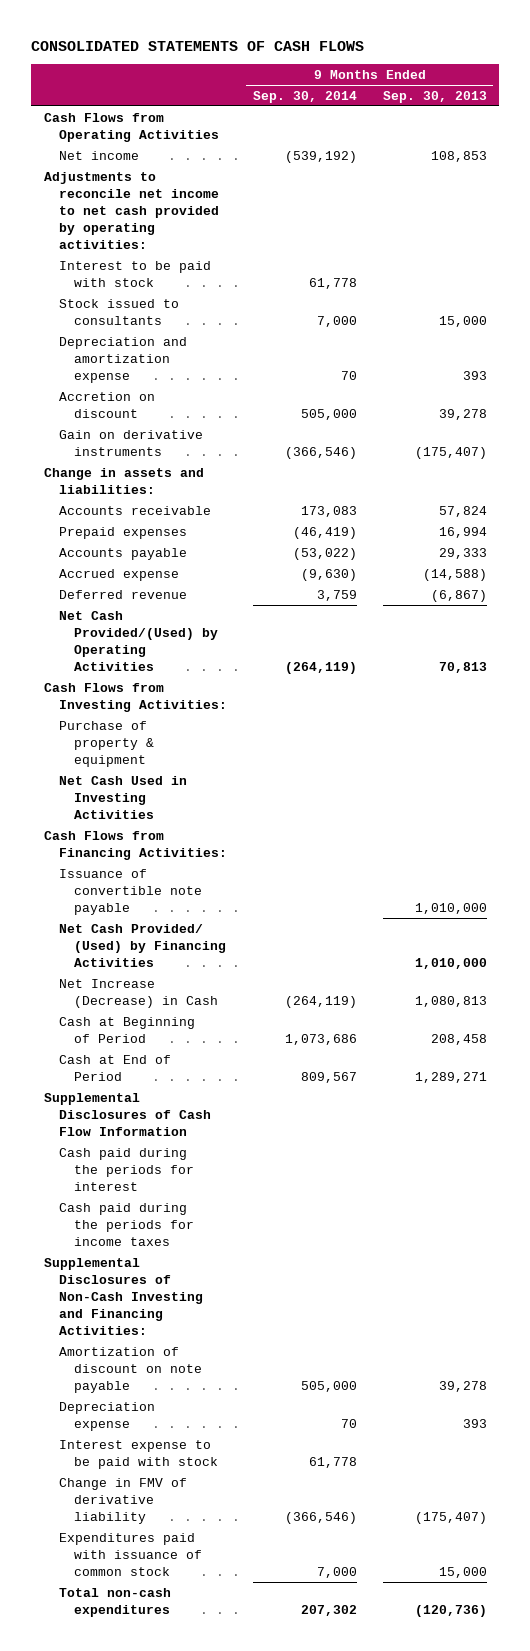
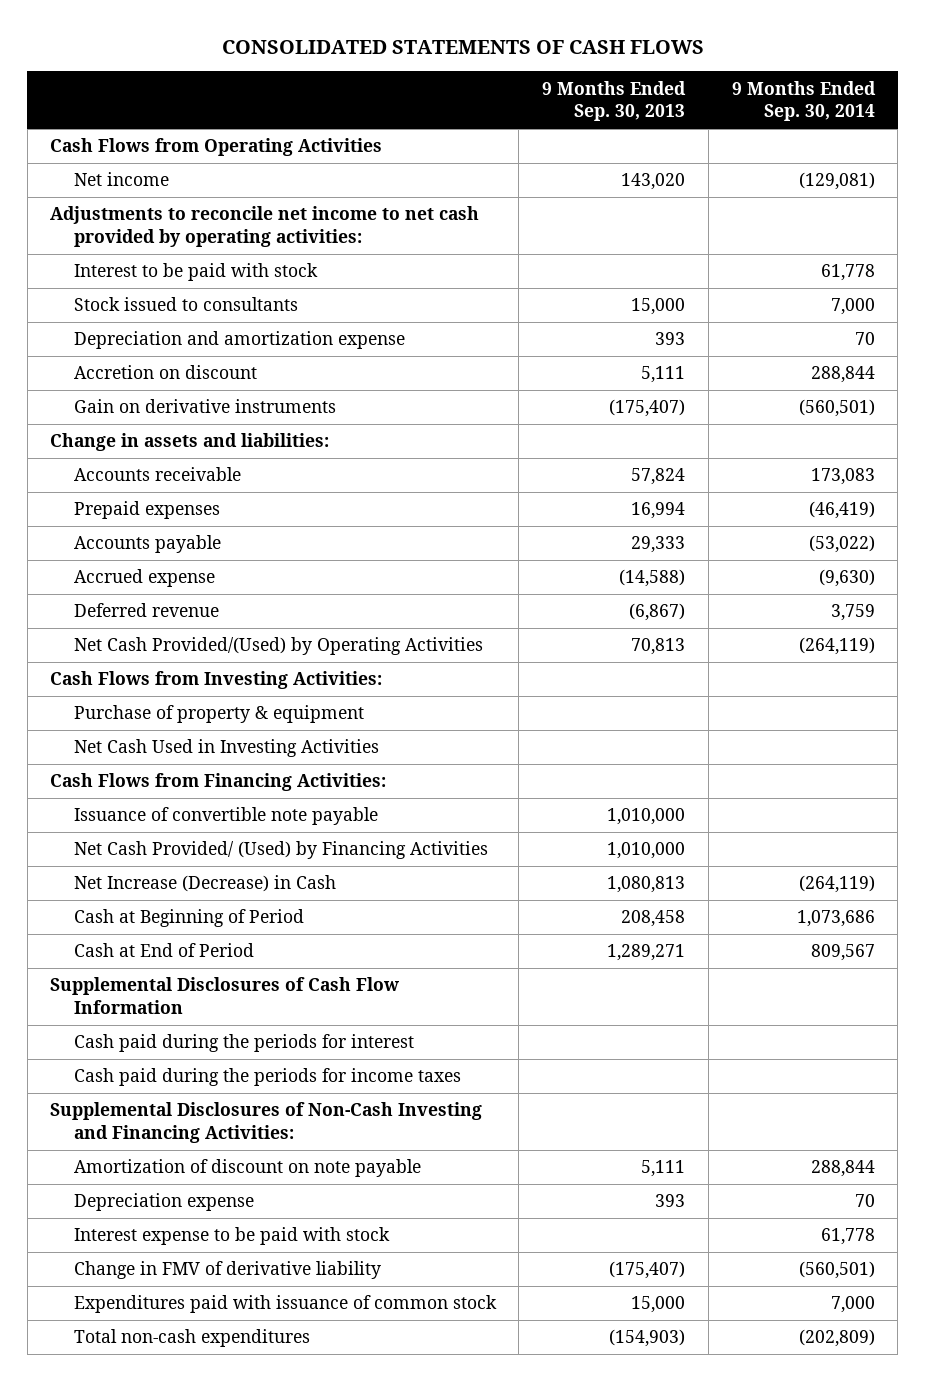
- | 9 Months Ended Sep. 30, 2014 | 9 Months Ended Sep. 30, 2013
+ | 9 Months Ended Sep. 30, 2013 | 9 Months Ended Sep. 30, 2014
- Net income | (539,192) | 108,853
+ Net income | 143,020 | (129,081)
- Accretion on discount | 505,000 | 39,278
- Gain on derivative instruments | (366,546) | (175,407)
+ Accretion on discount | 5,111 | 288,844
+ Gain on derivative instruments | (175,407) | (560,501)
- Amortization of discount on note payable | 505,000 | 39,278
+ Amortization of discount on note payable | 5,111 | 288,844
- Change in FMV of derivative liability | (366,546) | (175,407)
+ Change in FMV of derivative liability | (175,407) | (560,501)
- Total non-cash expenditures | 207,302 | (120,736)
+ Total non-cash expenditures | (154,903) | (202,809)

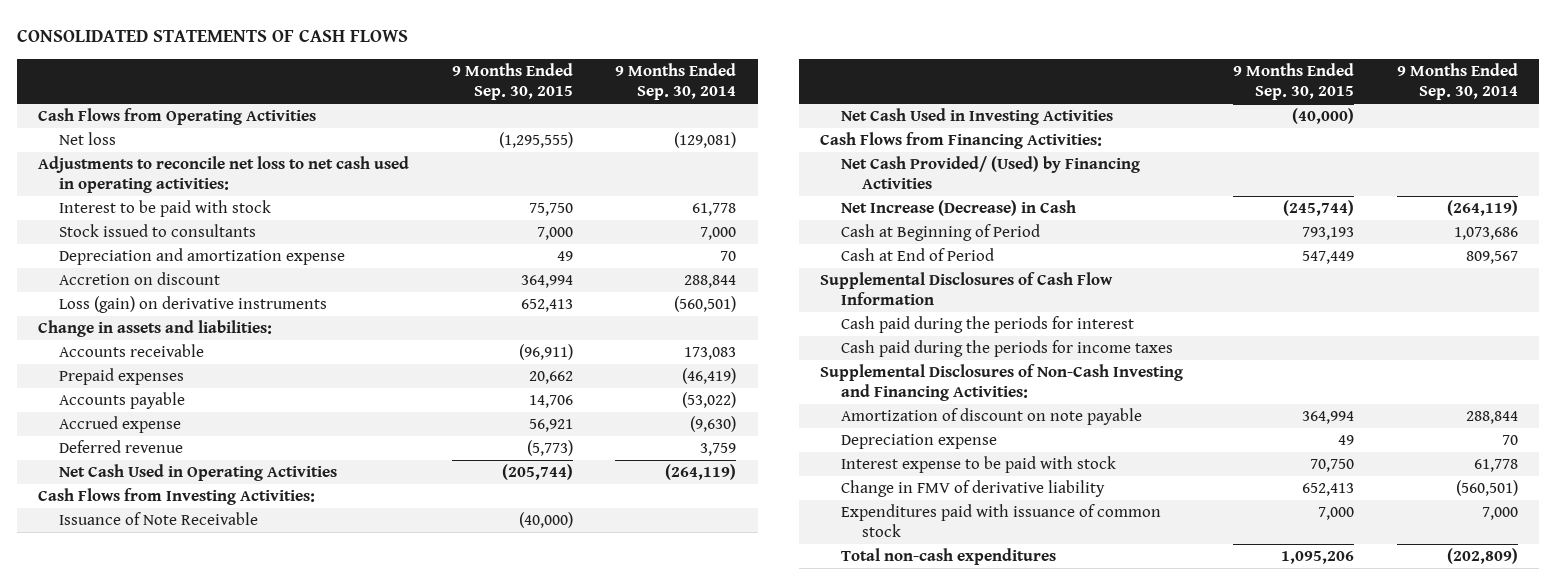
- | 9 Months Ended Sep. 30, 2013 | 9 Months Ended Sep. 30, 2014
+ | 9 Months Ended Sep. 30, 2015 | 9 Months Ended Sep. 30, 2014
- Net income | 143,020 | (129,081)
- Adjustments to reconcile net income to net cash provided by operating activities:
+ Net loss | (1,295,555) | (129,081)
+ Adjustments to reconcile net loss to net cash used in operating activities:
- Gain on derivative instruments | (175,407) | (560,501)
+ Loss (gain) on derivative instruments | 652,413 | (560,501)
- Net Cash Provided/(Used) by Operating Activities | 70,813 | (264,119)
+ Net Cash Used in Operating Activities | (205,744) | (264,119)
- Purchase of property & equipment
+ Issuance of Note Receivable | (40,000) |
- Issuance of convertible note payable | 1,010,000 |

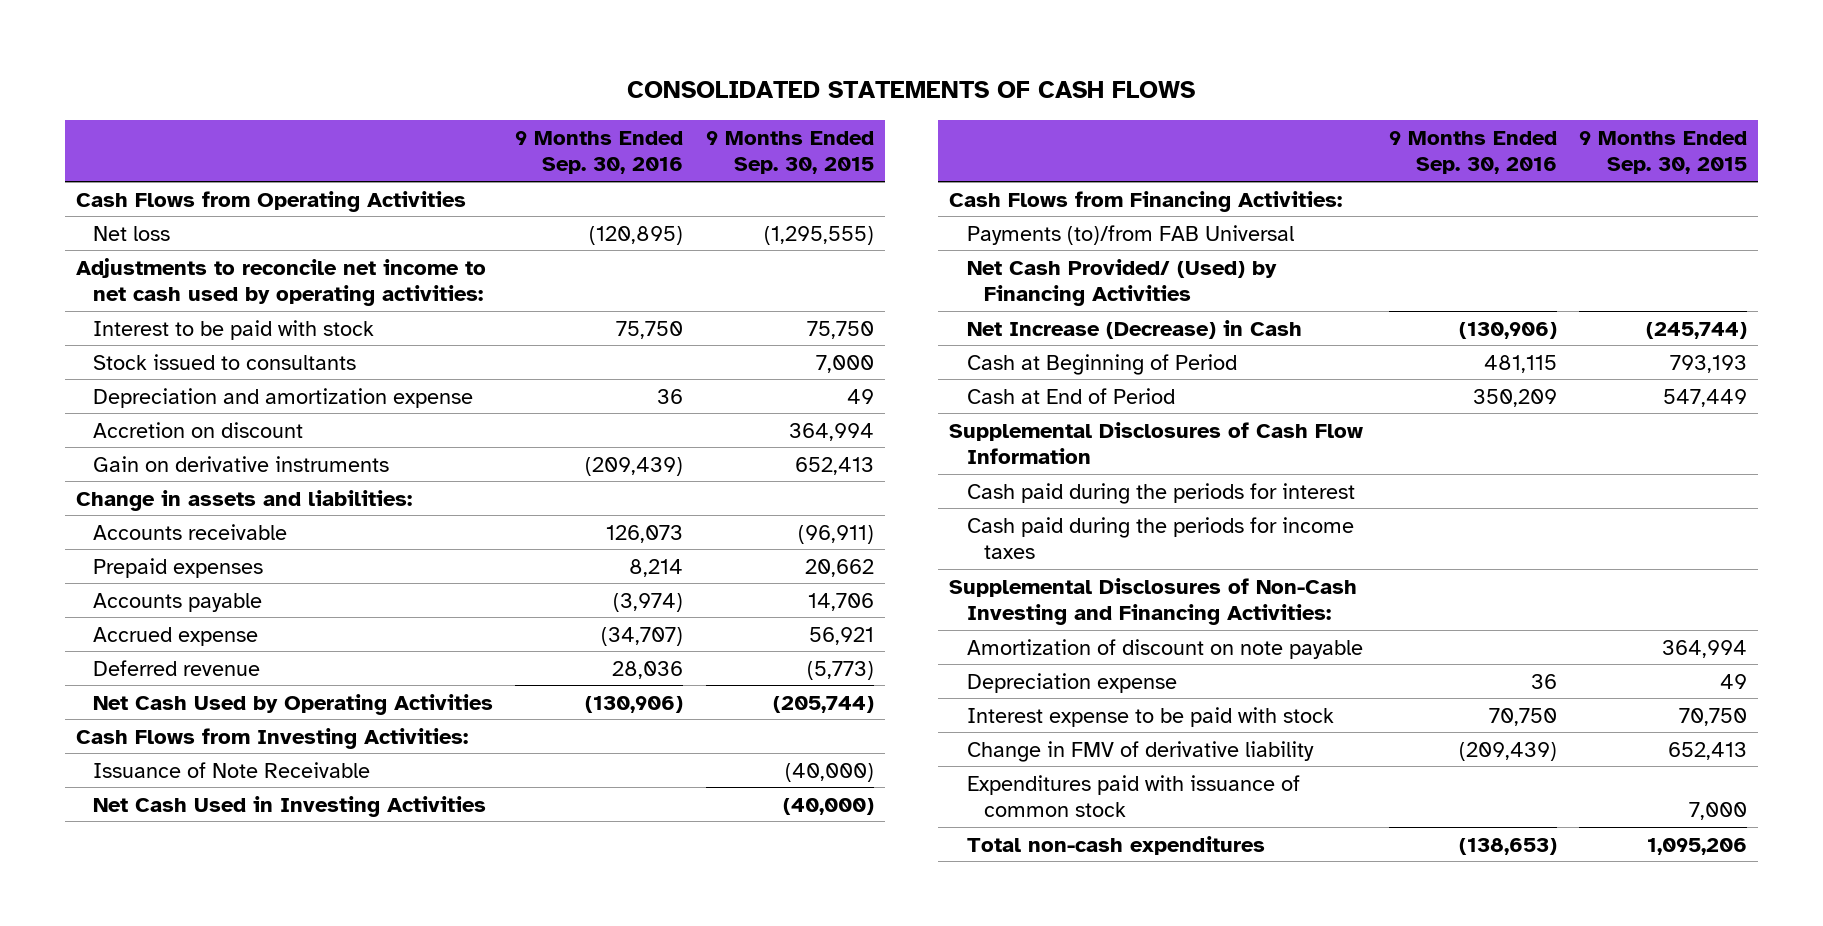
- | 9 Months Ended Sep. 30, 2015 | 9 Months Ended Sep. 30, 2014
+ | 9 Months Ended Sep. 30, 2016 | 9 Months Ended Sep. 30, 2015
- Adjustments to reconcile net loss to net cash used in operating activities:
+ Adjustments to reconcile net income to net cash used by operating activities:
- Loss (gain) on derivative instruments | 652,413 | (560,501)
+ Gain on derivative instruments | (209,439) | 652,413
- Net Cash Used in Operating Activities | (205,744) | (264,119)
+ Net Cash Used by Operating Activities | (130,906) | (205,744)
+ Payments (to)/from FAB Universal

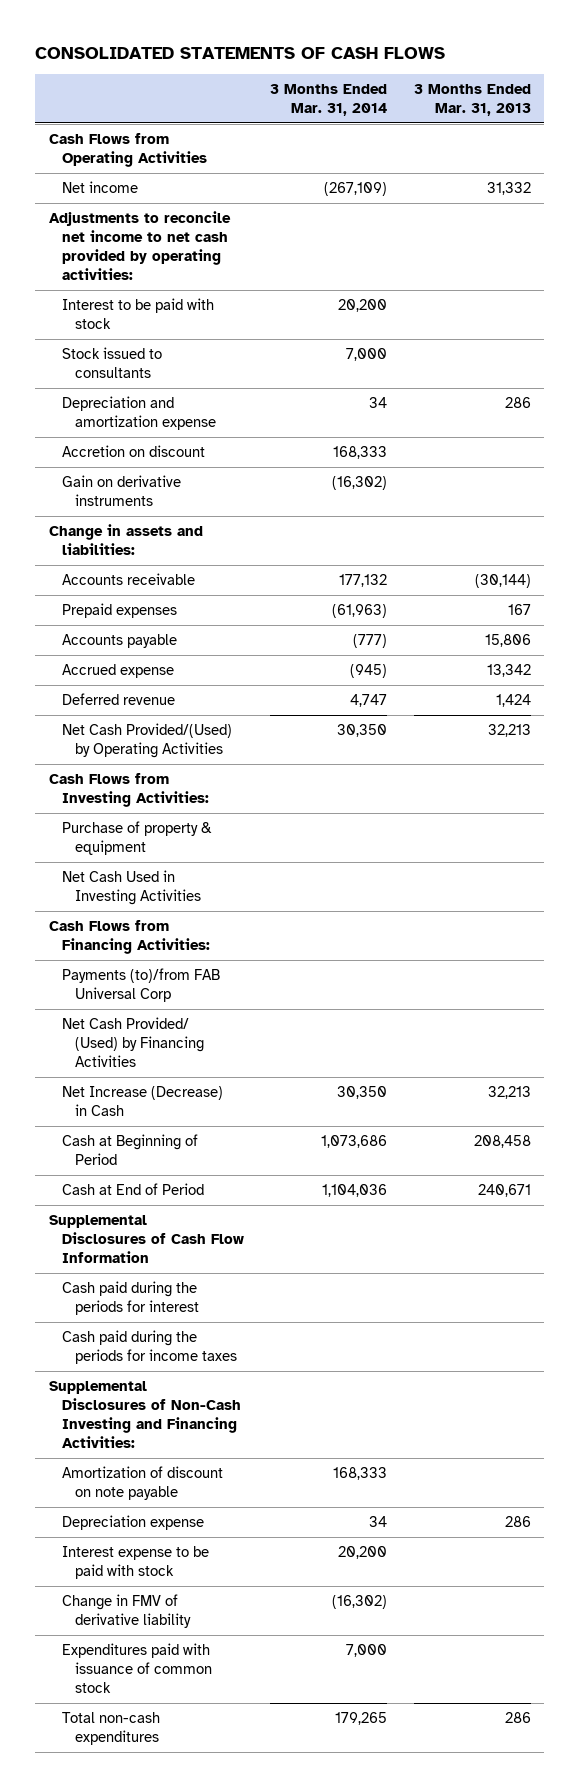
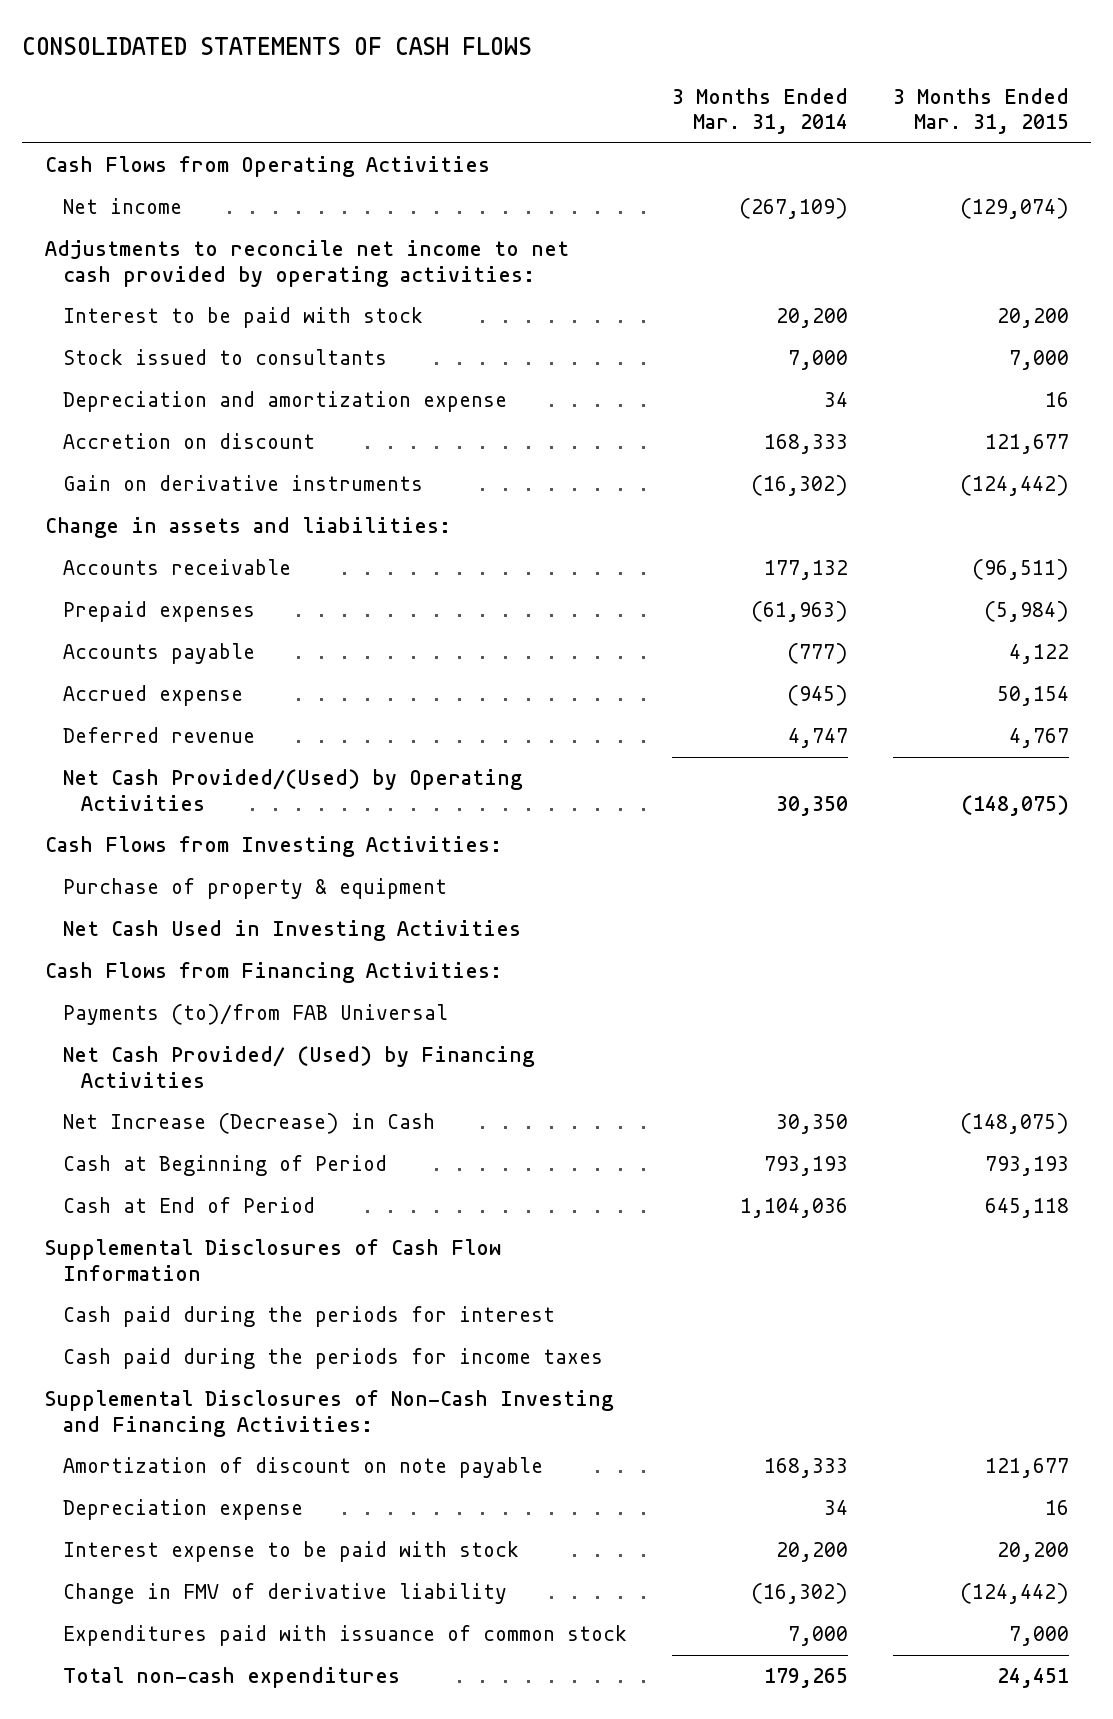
- | 3 Months Ended Mar. 31, 2014 | 3 Months Ended Mar. 31, 2013
+ | 3 Months Ended Mar. 31, 2014 | 3 Months Ended Mar. 31, 2015
- Payments (to)/from FAB Universal Corp
+ Payments (to)/from FAB Universal
- Cash at Beginning of Period | 1,073,686 | 208,458
+ Cash at Beginning of Period | 793,193 | 793,193

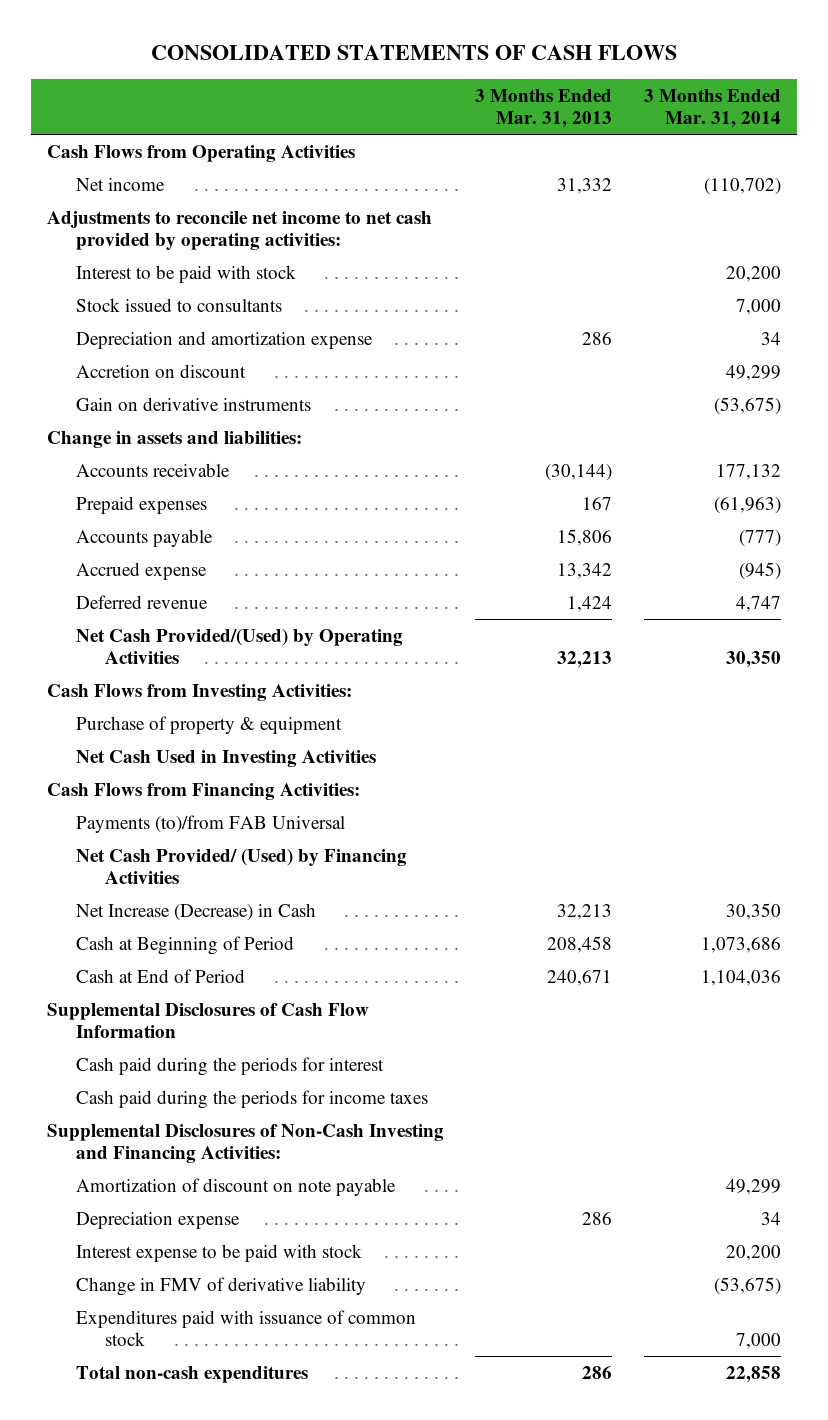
- | 3 Months Ended Mar. 31, 2014 | 3 Months Ended Mar. 31, 2015
+ | 3 Months Ended Mar. 31, 2013 | 3 Months Ended Mar. 31, 2014
- Net income | (267,109) | (129,074)
+ Net income | 31,332 | (110,702)
- Accretion on discount | 168,333 | 121,677
- Gain on derivative instruments | (16,302) | (124,442)
+ Accretion on discount | | 49,299
+ Gain on derivative instruments | | (53,675)
- Cash at Beginning of Period | 793,193 | 793,193
+ Cash at Beginning of Period | 208,458 | 1,073,686
- Amortization of discount on note payable | 168,333 | 121,677
+ Amortization of discount on note payable | | 49,299
- Change in FMV of derivative liability | (16,302) | (124,442)
+ Change in FMV of derivative liability | | (53,675)
- Total non-cash expenditures | 179,265 | 24,451
+ Total non-cash expenditures | 286 | 22,858

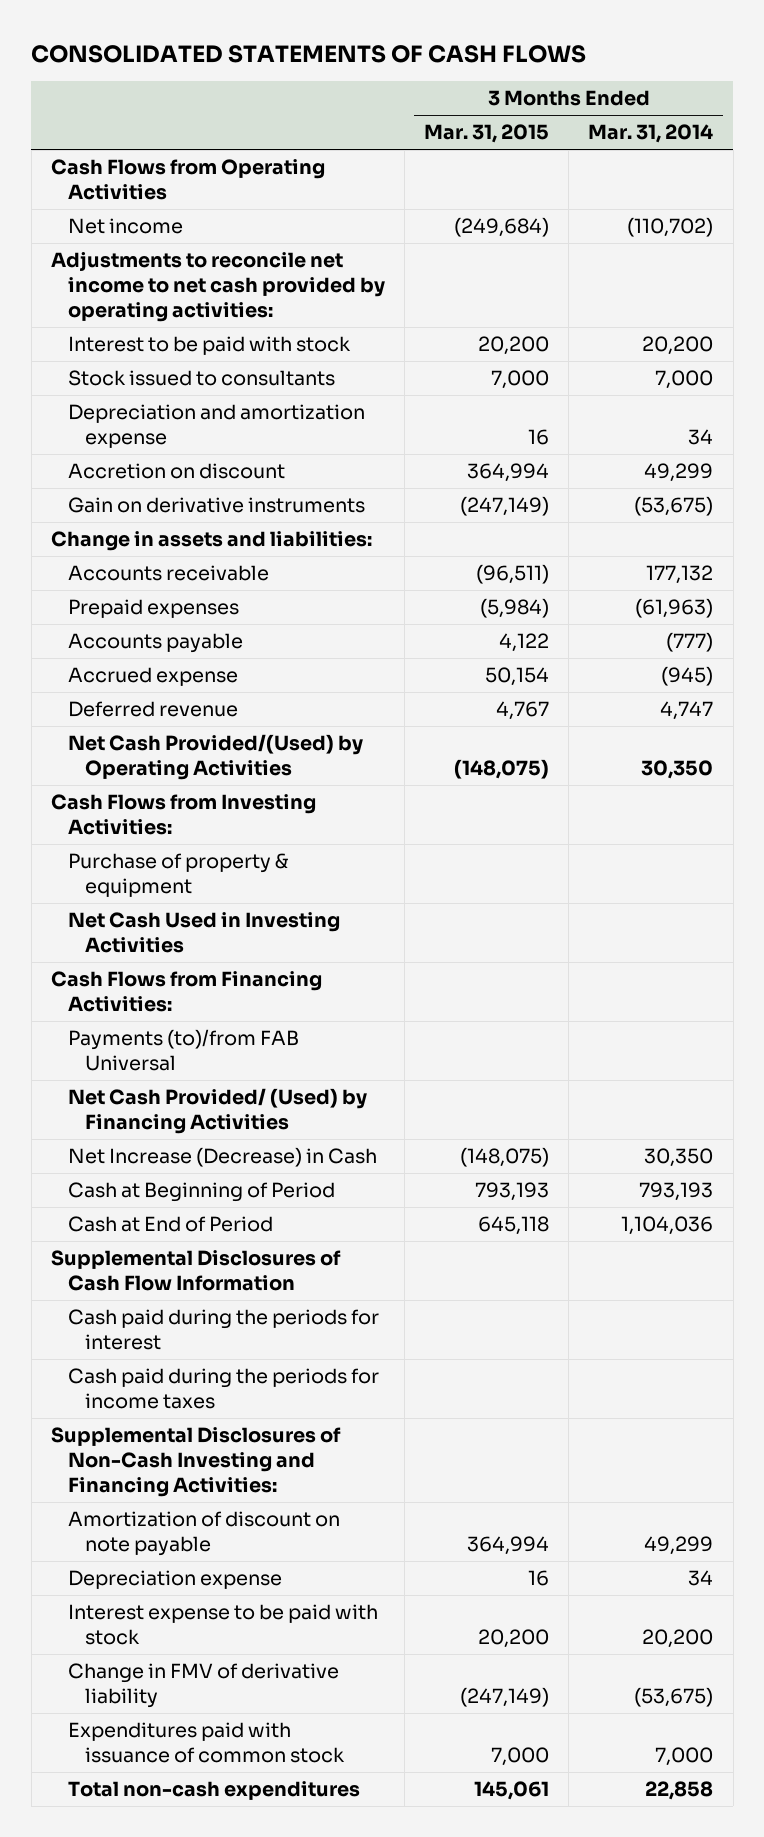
- | 3 Months Ended Mar. 31, 2013 | 3 Months Ended Mar. 31, 2014
+ | 3 Months Ended Mar. 31, 2015 | 3 Months Ended Mar. 31, 2014
- Cash at Beginning of Period | 208,458 | 1,073,686
+ Cash at Beginning of Period | 793,193 | 793,193

